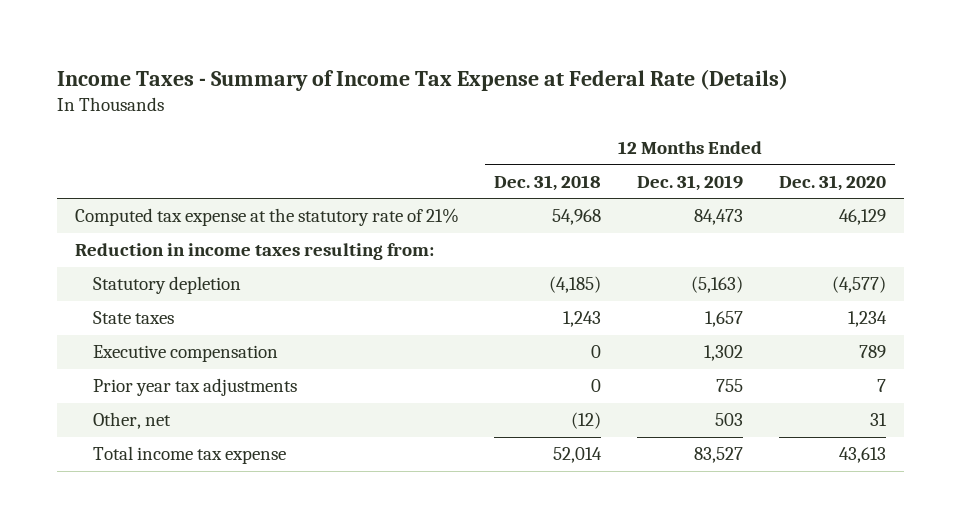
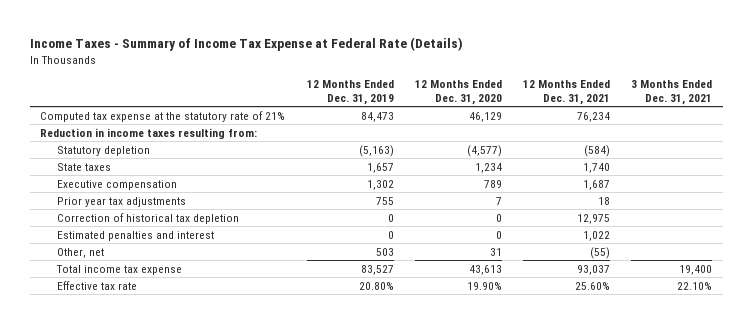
- | 12 Months Ended Dec. 31, 2018 | 12 Months Ended Dec. 31, 2019 | 12 Months Ended Dec. 31, 2020
+ | 12 Months Ended Dec. 31, 2019 | 12 Months Ended Dec. 31, 2020 | 12 Months Ended Dec. 31, 2021 | 3 Months Ended Dec. 31, 2021
+ Correction of historical tax depletion | 0 | 0 | 12,975 |
+ Estimated penalties and interest | 0 | 0 | 1,022 |
+ Effective tax rate | 20.80% | 19.90% | 25.60% | 22.10%

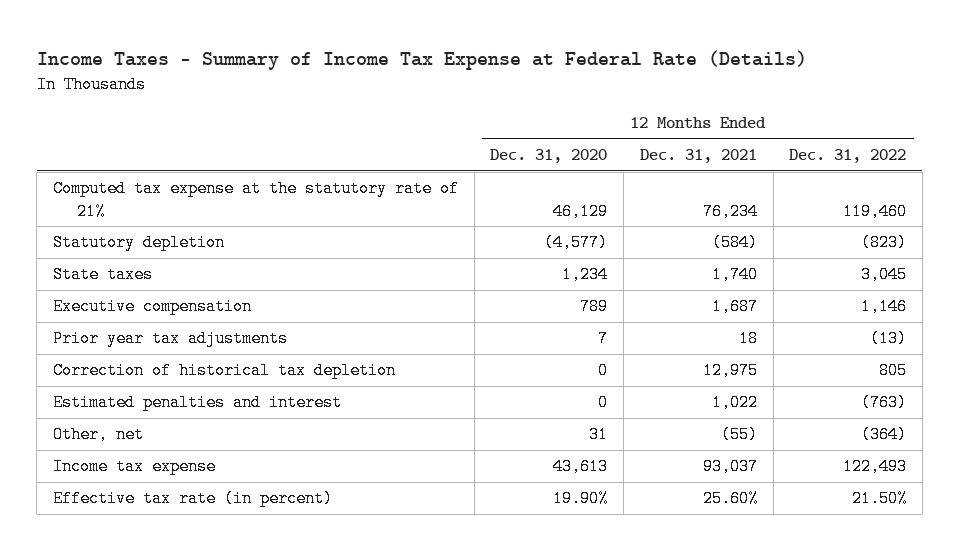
- | 12 Months Ended Dec. 31, 2019 | 12 Months Ended Dec. 31, 2020 | 12 Months Ended Dec. 31, 2021 | 3 Months Ended Dec. 31, 2021
+ | 12 Months Ended Dec. 31, 2020 | 12 Months Ended Dec. 31, 2021 | 12 Months Ended Dec. 31, 2022
- Reduction in income taxes resulting from:
- Total income tax expense | 83,527 | 43,613 | 93,037 | 19,400
- Effective tax rate | 20.80% | 19.90% | 25.60% | 22.10%
+ Income tax expense | 43,613 | 93,037 | 122,493
+ Effective tax rate (in percent) | 19.90% | 25.60% | 21.50%

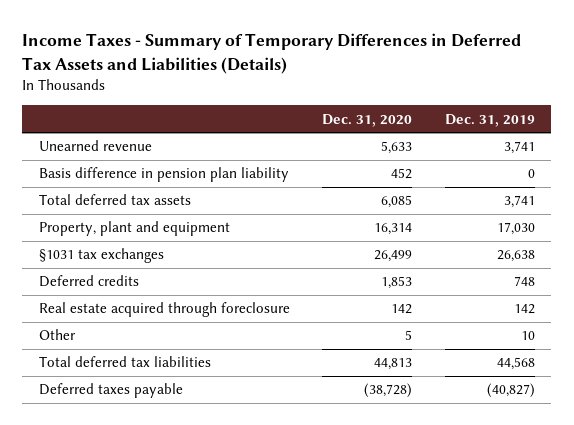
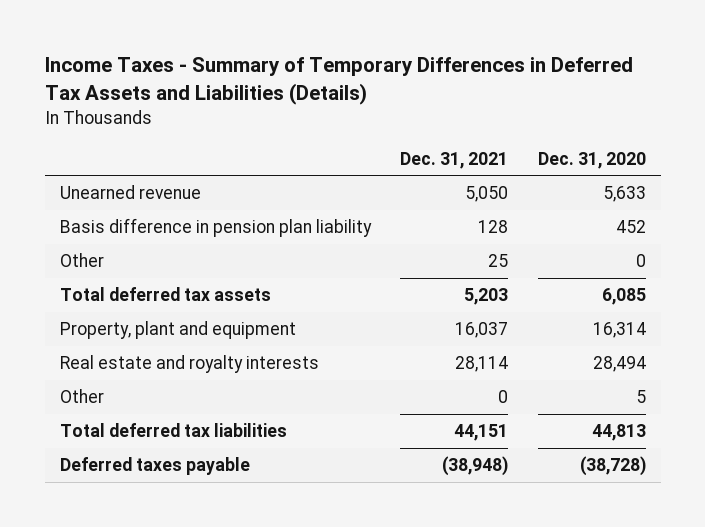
- | Dec. 31, 2020 | Dec. 31, 2019
+ | Dec. 31, 2021 | Dec. 31, 2020
+ Other | 25 | 0
- §1031 tax exchanges | 26,499 | 26,638
- Deferred credits | 1,853 | 748
- Real estate acquired through foreclosure | 142 | 142
+ Real estate and royalty interests | 28,114 | 28,494

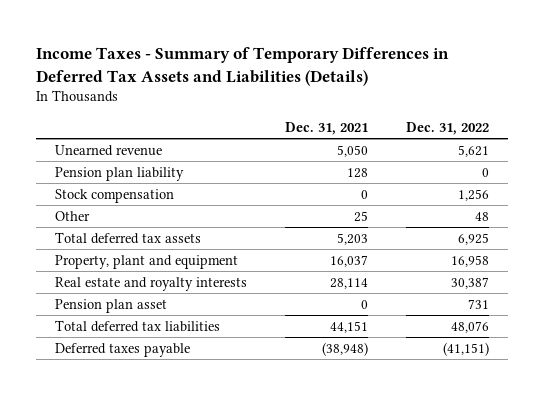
- | Dec. 31, 2021 | Dec. 31, 2020
+ | Dec. 31, 2021 | Dec. 31, 2022
- Basis difference in pension plan liability | 128 | 452
+ Pension plan liability | 128 | 0
+ Stock compensation | 0 | 1,256
- Other | 0 | 5
+ Pension plan asset | 0 | 731

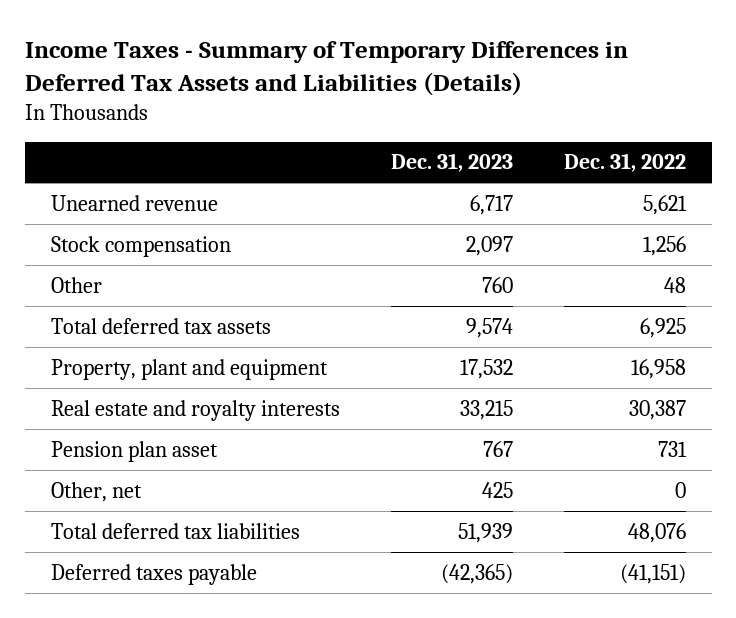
- | Dec. 31, 2021 | Dec. 31, 2022
+ | Dec. 31, 2023 | Dec. 31, 2022
- Pension plan liability | 128 | 0
+ Other, net | 425 | 0

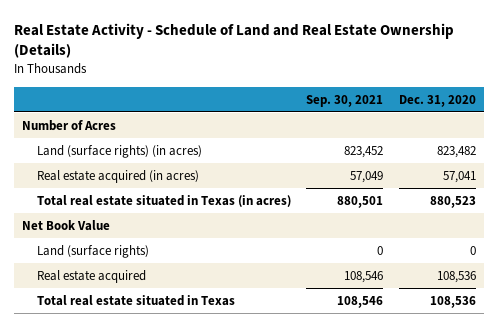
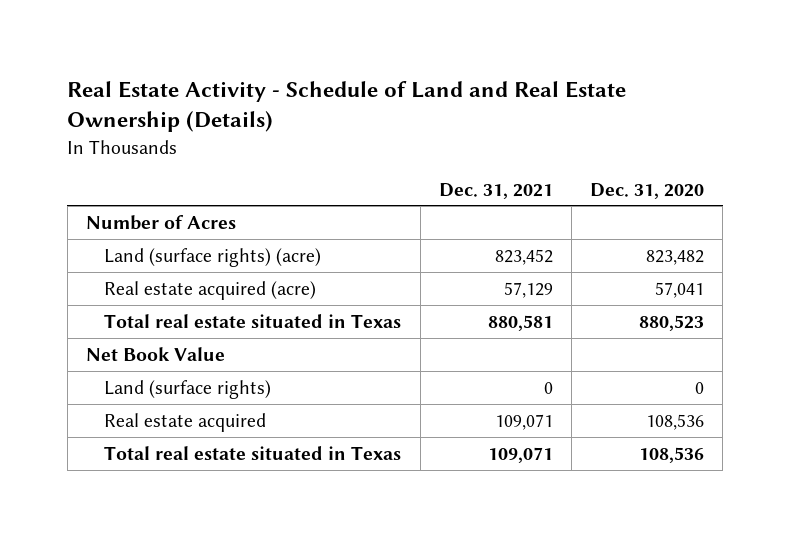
- | Sep. 30, 2021 | Dec. 31, 2020
+ | Dec. 31, 2021 | Dec. 31, 2020
- Land (surface rights) (in acres) | 823,452 | 823,482
- Real estate acquired (in acres) | 57,049 | 57,041
- Total real estate situated in Texas (in acres) | 880,501 | 880,523
+ Land (surface rights) (acre) | 823,452 | 823,482
+ Real estate acquired (acre) | 57,129 | 57,041
+ Total real estate situated in Texas | 880,581 | 880,523

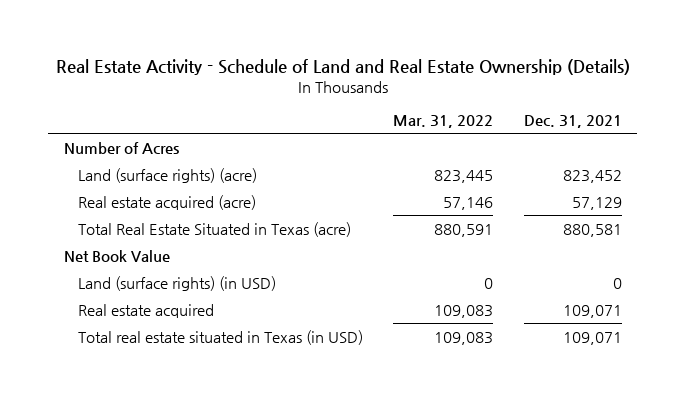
- | Dec. 31, 2021 | Dec. 31, 2020
+ | Mar. 31, 2022 | Dec. 31, 2021
- Total real estate situated in Texas | 880,581 | 880,523
+ Total Real Estate Situated in Texas (acre) | 880,591 | 880,581
- Land (surface rights) | 0 | 0
+ Land (surface rights) (in USD) | 0 | 0
- Total real estate situated in Texas | 109,071 | 108,536
+ Total real estate situated in Texas (in USD) | 109,083 | 109,071

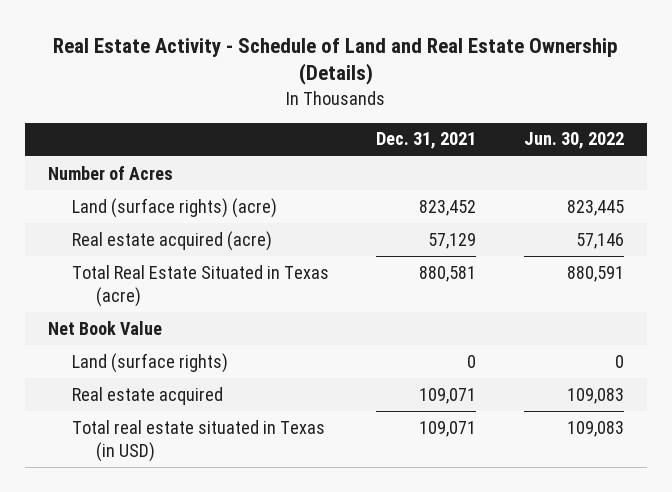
- | Mar. 31, 2022 | Dec. 31, 2021
+ | Dec. 31, 2021 | Jun. 30, 2022
- Land (surface rights) (in USD) | 0 | 0
+ Land (surface rights) | 0 | 0

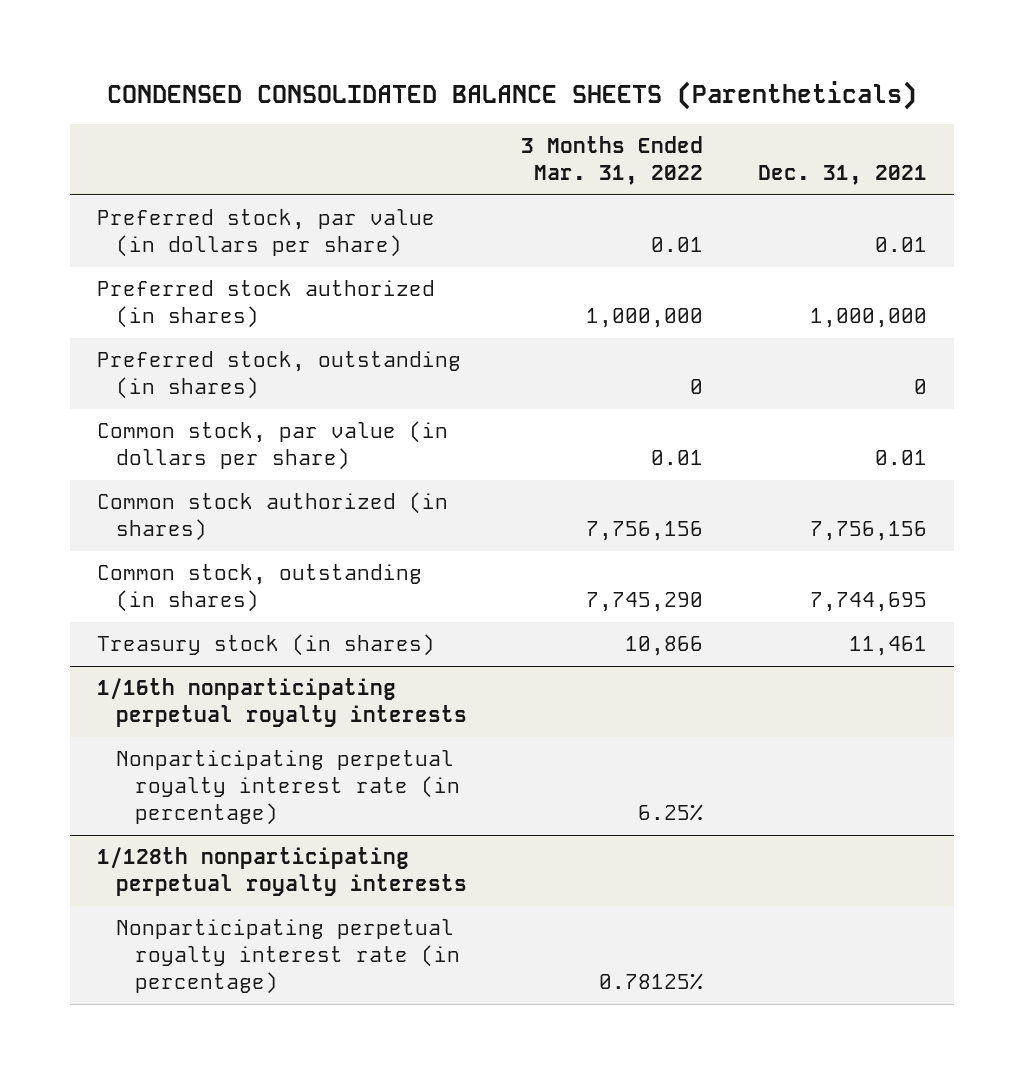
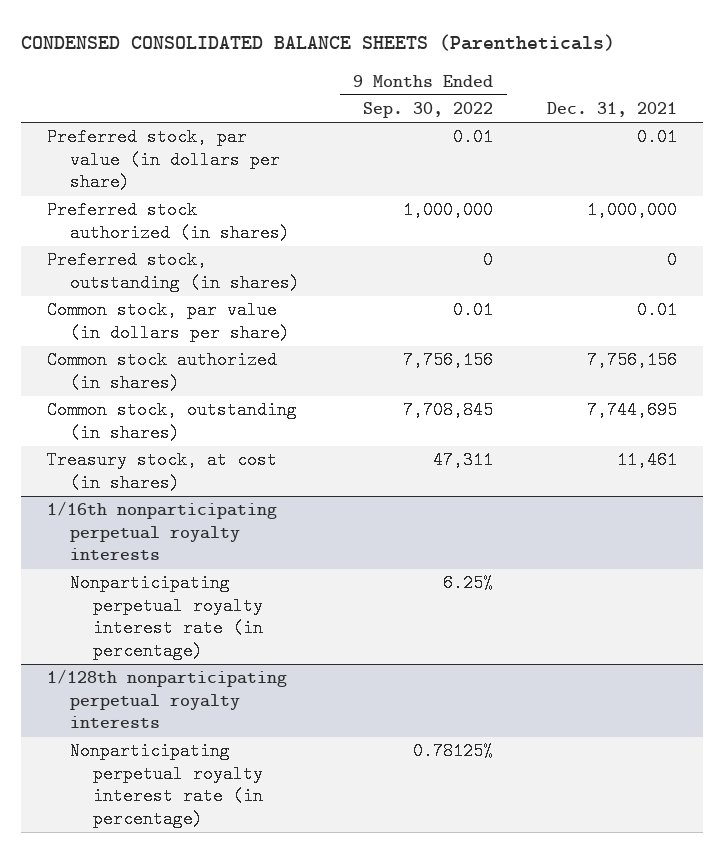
- | 3 Months Ended Mar. 31, 2022 | Dec. 31, 2021
+ | 9 Months Ended Sep. 30, 2022 | Dec. 31, 2021
- Treasury stock (in shares) | 10,866 | 11,461
+ Treasury stock, at cost (in shares) | 47,311 | 11,461

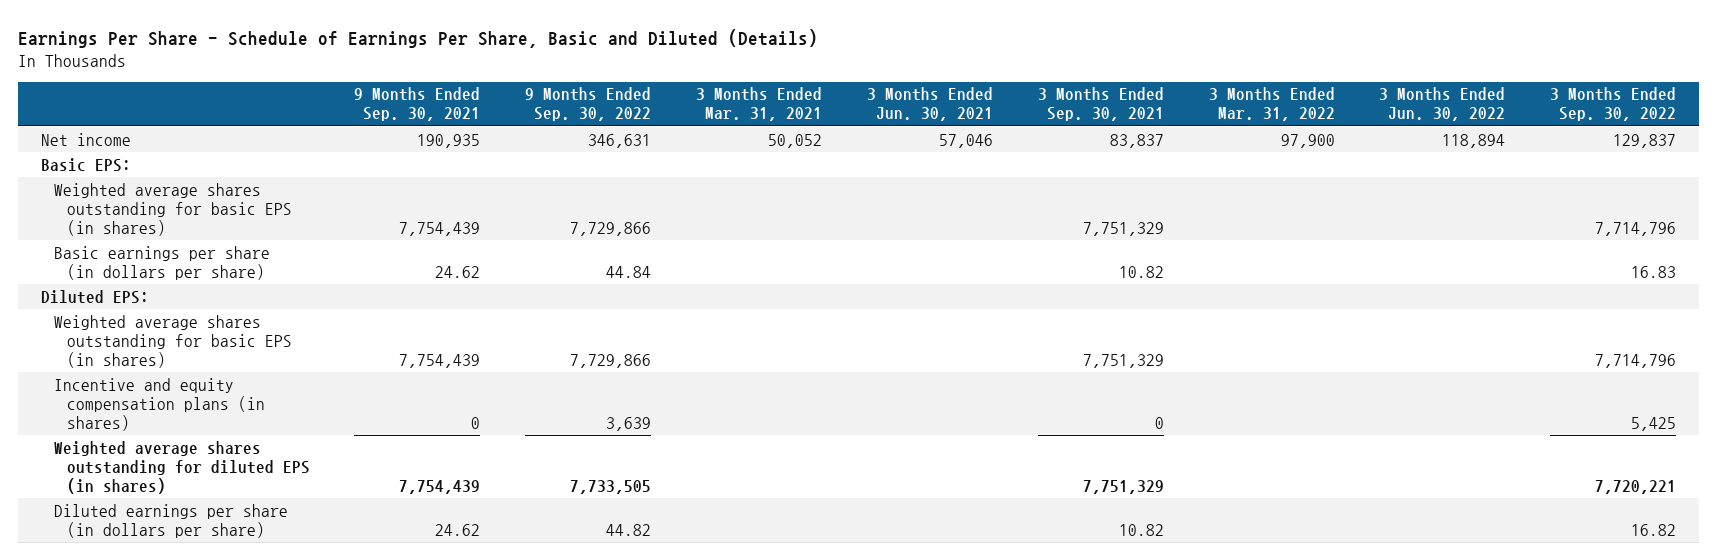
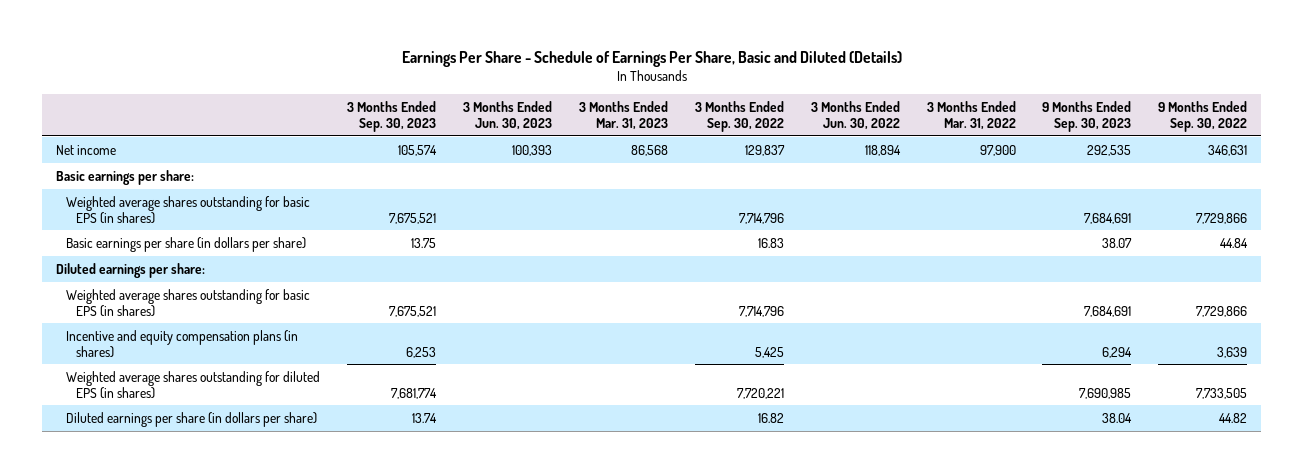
- | 9 Months Ended Sep. 30, 2021 | 9 Months Ended Sep. 30, 2022 | 3 Months Ended Mar. 31, 2021 | 3 Months Ended Jun. 30, 2021 | 3 Months Ended Sep. 30, 2021 | 3 Months Ended Mar. 31, 2022 | 3 Months Ended Jun. 30, 2022 | 3 Months Ended Sep. 30, 2022
+ | 3 Months Ended Sep. 30, 2023 | 3 Months Ended Jun. 30, 2023 | 3 Months Ended Mar. 31, 2023 | 3 Months Ended Sep. 30, 2022 | 3 Months Ended Jun. 30, 2022 | 3 Months Ended Mar. 31, 2022 | 9 Months Ended Sep. 30, 2023 | 9 Months Ended Sep. 30, 2022
- Basic EPS:
+ Basic earnings per share:
- Diluted EPS:
+ Diluted earnings per share:

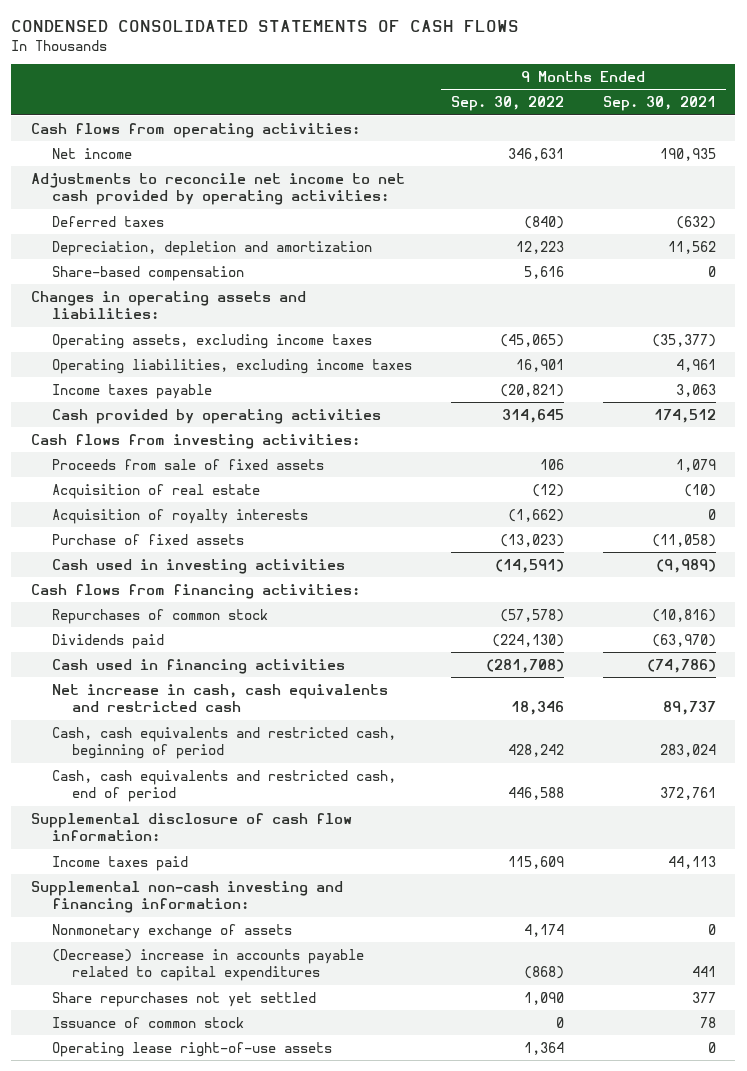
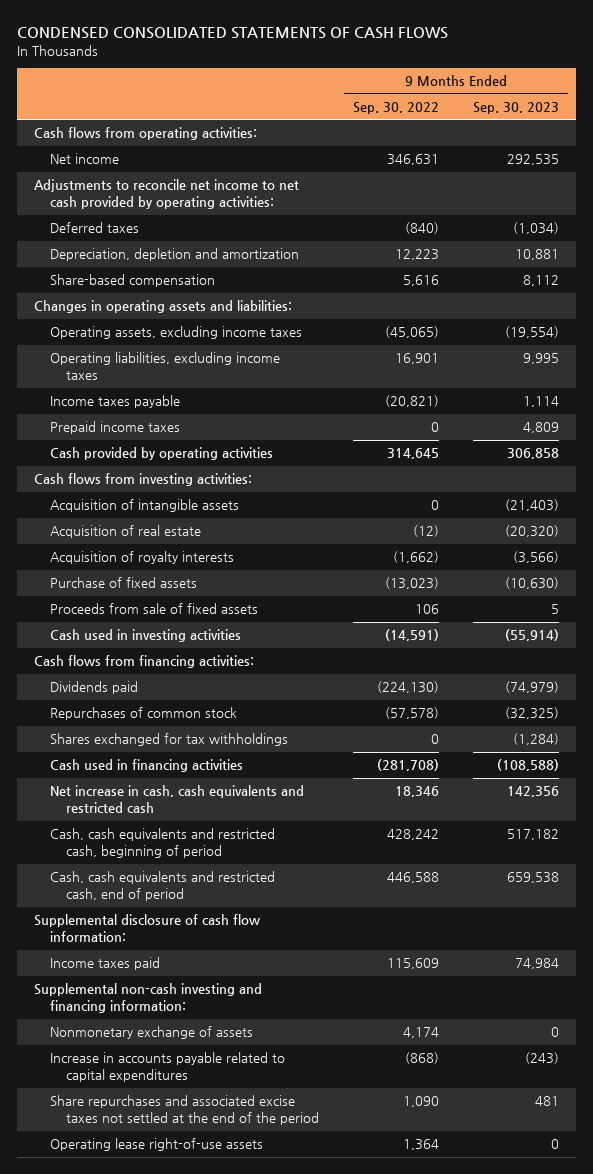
- | 9 Months Ended Sep. 30, 2022 | 9 Months Ended Sep. 30, 2021
+ | 9 Months Ended Sep. 30, 2022 | 9 Months Ended Sep. 30, 2023
+ Prepaid income taxes | 0 | 4,809
+ Acquisition of intangible assets | 0 | (21,403)
moved down: Proceeds from sale of fixed assets | 106 | 5
moved down: Repurchases of common stock | (57,578) | (32,325)
+ Shares exchanged for tax withholdings | 0 | (1,284)
- (Decrease) increase in accounts payable related to capital expenditures | (868) | 441
- Share repurchases not yet settled | 1,090 | 377
- Issuance of common stock | 0 | 78
+ Increase in accounts payable related to capital expenditures | (868) | (243)
+ Share repurchases and associated excise taxes not settled at the end of the period | 1,090 | 481

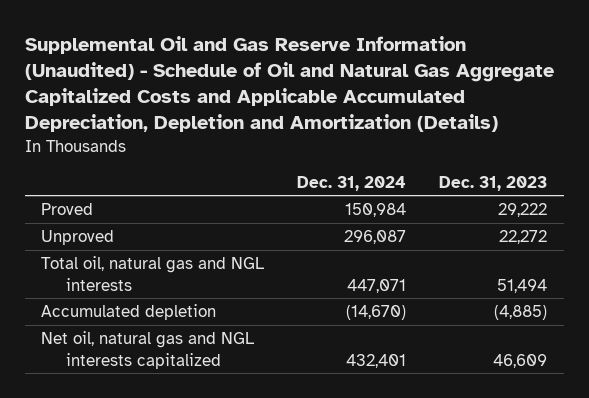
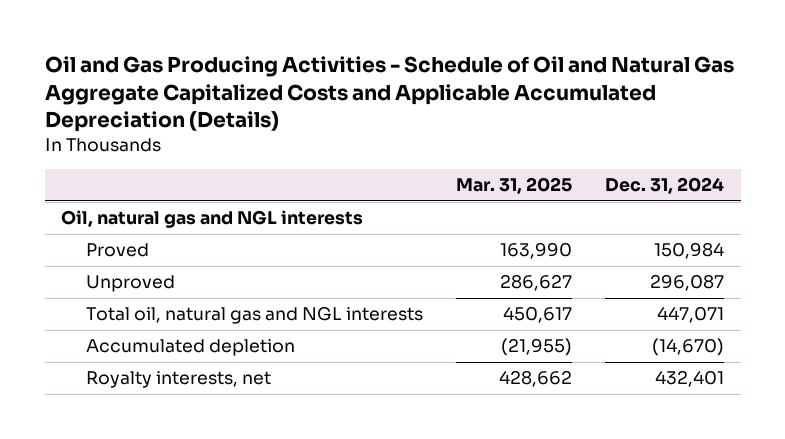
- Supplemental Oil and Gas Reserve Information (Unaudited) - Schedule of Oil and Natural Gas Aggregate Capitalized Costs and Applicable Accumulated Depreciation, Depletion and Amortization (Details)
+ Oil and Gas Producing Activities - Schedule of Oil and Natural Gas Aggregate Capitalized Costs and Applicable Accumulated Depreciation (Details)
- | Dec. 31, 2024 | Dec. 31, 2023
+ | Mar. 31, 2025 | Dec. 31, 2024
+ Oil, natural gas and NGL interests
- Net oil, natural gas and NGL interests capitalized | 432,401 | 46,609
+ Royalty interests, net | 428,662 | 432,401

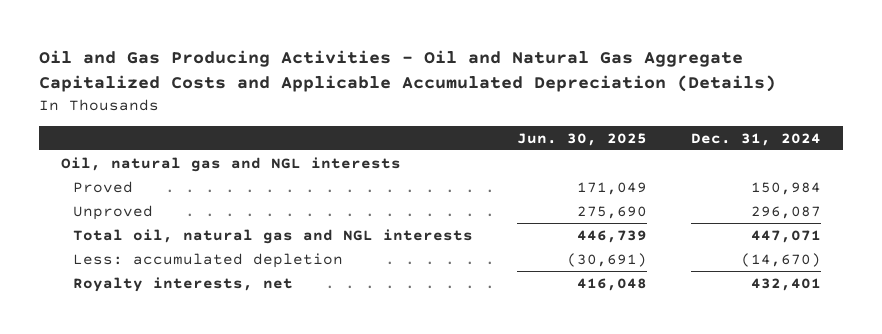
- Oil and Gas Producing Activities - Schedule of Oil and Natural Gas Aggregate Capitalized Costs and Applicable Accumulated Depreciation (Details)
+ Oil and Gas Producing Activities - Oil and Natural Gas Aggregate Capitalized Costs and Applicable Accumulated Depreciation (Details)
- | Mar. 31, 2025 | Dec. 31, 2024
+ | Jun. 30, 2025 | Dec. 31, 2024
- Accumulated depletion | (21,955) | (14,670)
+ Less: accumulated depletion | (30,691) | (14,670)

